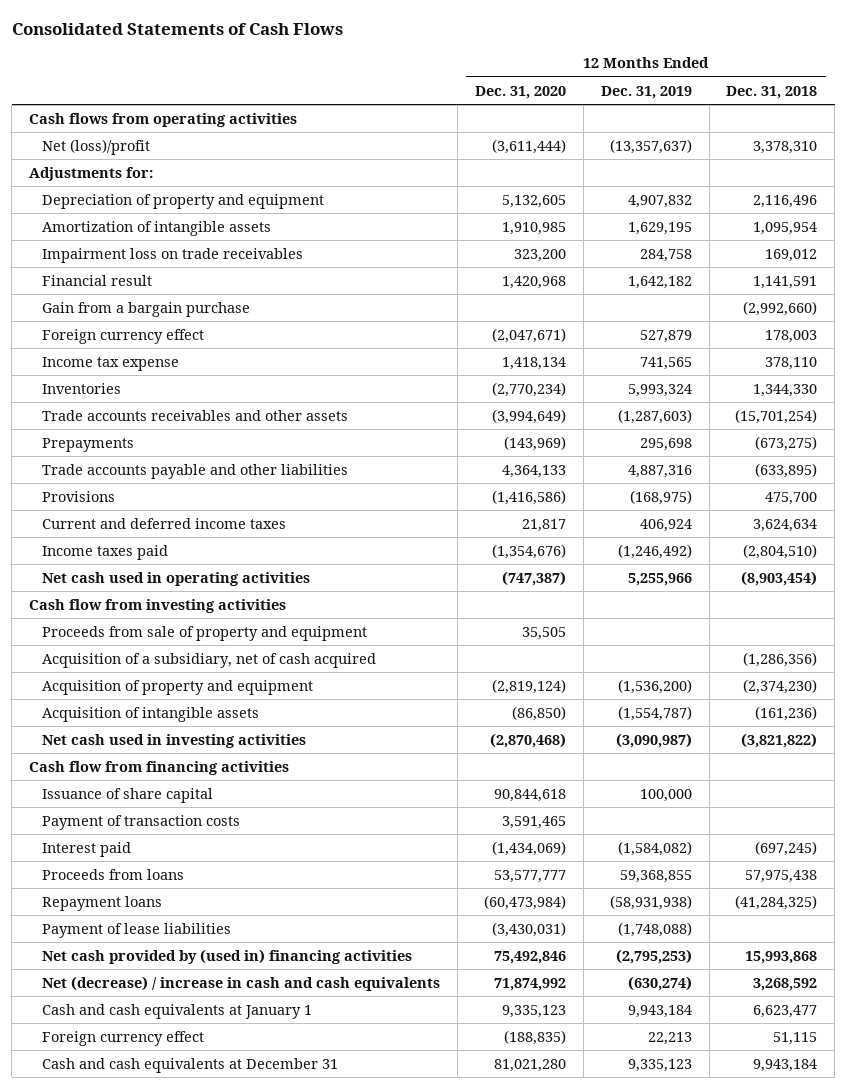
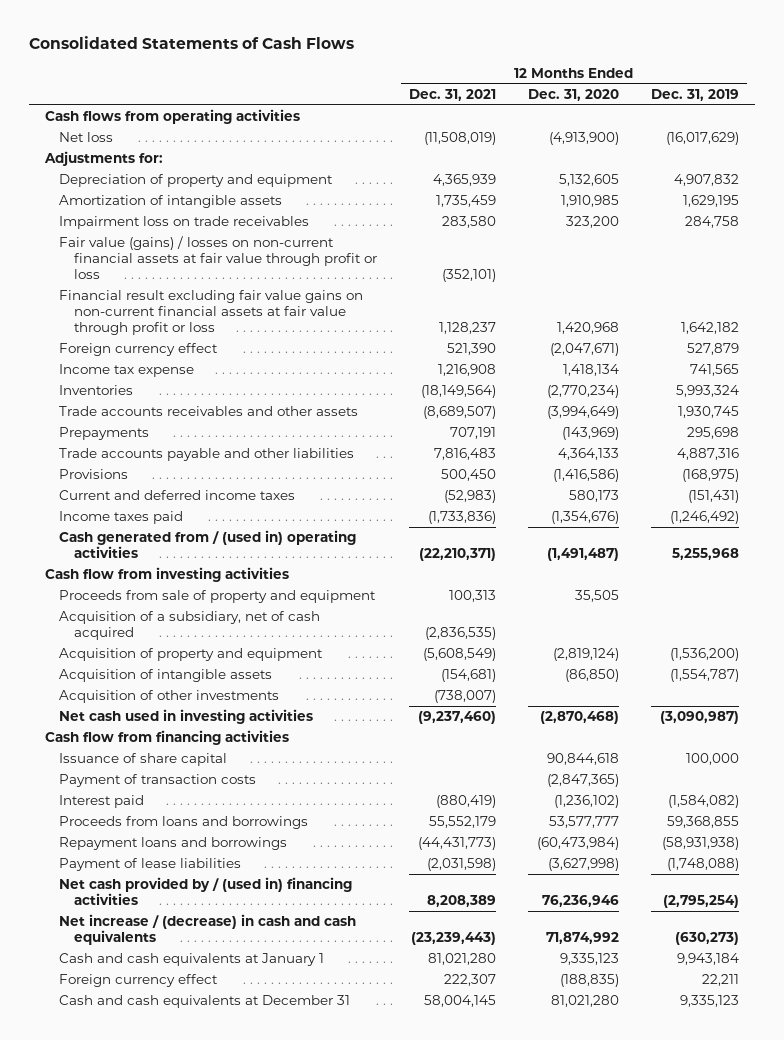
- | 12 Months Ended Dec. 31, 2020 | 12 Months Ended Dec. 31, 2019 | 12 Months Ended Dec. 31, 2018
+ | 12 Months Ended Dec. 31, 2021 | 12 Months Ended Dec. 31, 2020 | 12 Months Ended Dec. 31, 2019
- Net (loss)/profit | (3,611,444) | (13,357,637) | 3,378,310
+ Net loss | (11,508,019) | (4,913,900) | (16,017,629)
- Financial result | 1,420,968 | 1,642,182 | 1,141,591
- Gain from a bargain purchase | | | (2,992,660)
+ Fair value (gains) / losses on non-current financial assets at fair value through profit or loss | (352,101) | |
+ Financial result excluding fair value gains on non-current financial assets at fair value through profit or loss | 1,128,237 | 1,420,968 | 1,642,182
- Trade accounts receivables and other assets | (3,994,649) | (1,287,603) | (15,701,254)
+ Trade accounts receivables and other assets | (8,689,507) | (3,994,649) | 1,930,745
- Current and deferred income taxes | 21,817 | 406,924 | 3,624,634
+ Current and deferred income taxes | (52,983) | 580,173 | (151,431)
- Net cash used in operating activities | (747,387) | 5,255,966 | (8,903,454)
+ Cash generated from / (used in) operating activities | (22,210,371) | (1,491,487) | 5,255,968
+ Acquisition of other investments | (738,007) | |
- Payment of transaction costs | 3,591,465 | |
- Interest paid | (1,434,069) | (1,584,082) | (697,245)
- Proceeds from loans | 53,577,777 | 59,368,855 | 57,975,438
- Repayment loans | (60,473,984) | (58,931,938) | (41,284,325)
- Payment of lease liabilities | (3,430,031) | (1,748,088) |
- Net cash provided by (used in) financing activities | 75,492,846 | (2,795,253) | 15,993,868
- Net (decrease) / increase in cash and cash equivalents | 71,874,992 | (630,274) | 3,268,592
+ Payment of transaction costs | | (2,847,365) |
+ Interest paid | (880,419) | (1,236,102) | (1,584,082)
+ Proceeds from loans and borrowings | 55,552,179 | 53,577,777 | 59,368,855
+ Repayment loans and borrowings | (44,431,773) | (60,473,984) | (58,931,938)
+ Payment of lease liabilities | (2,031,598) | (3,627,998) | (1,748,088)
+ Net cash provided by / (used in) financing activities | 8,208,389 | 76,236,946 | (2,795,254)
+ Net increase / (decrease) in cash and cash equivalents | (23,239,443) | 71,874,992 | (630,273)
- Foreign currency effect | (188,835) | 22,213 | 51,115
+ Foreign currency effect | 222,307 | (188,835) | 22,211

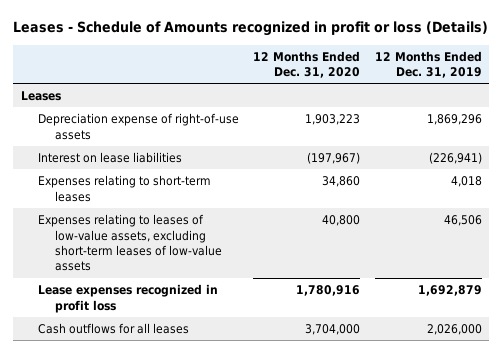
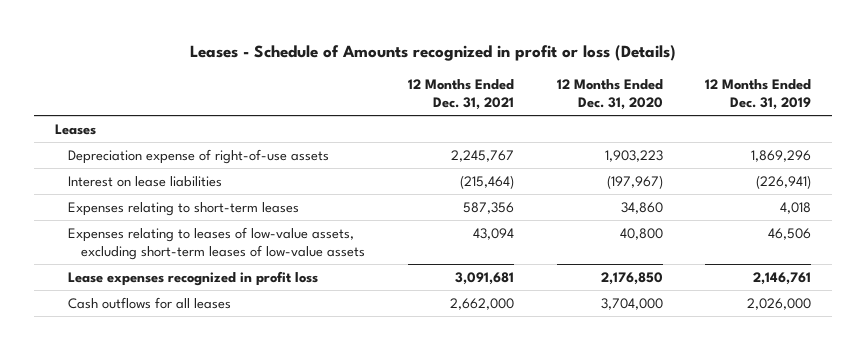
- | 12 Months Ended Dec. 31, 2020 | 12 Months Ended Dec. 31, 2019
+ | 12 Months Ended Dec. 31, 2021 | 12 Months Ended Dec. 31, 2020 | 12 Months Ended Dec. 31, 2019
- Lease expenses recognized in profit loss | 1,780,916 | 1,692,879
+ Lease expenses recognized in profit loss | 3,091,681 | 2,176,850 | 2,146,761

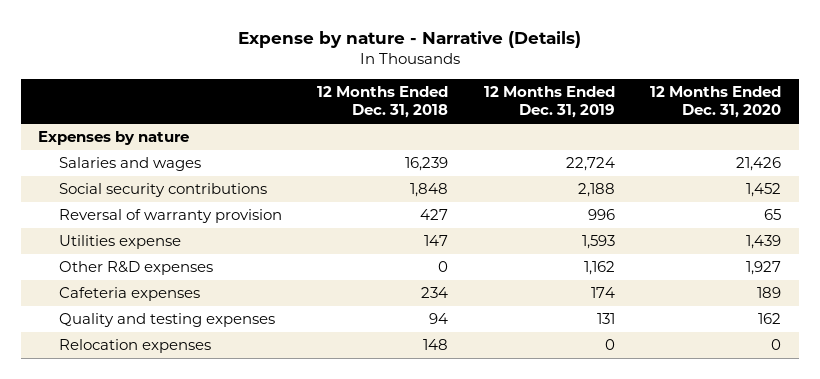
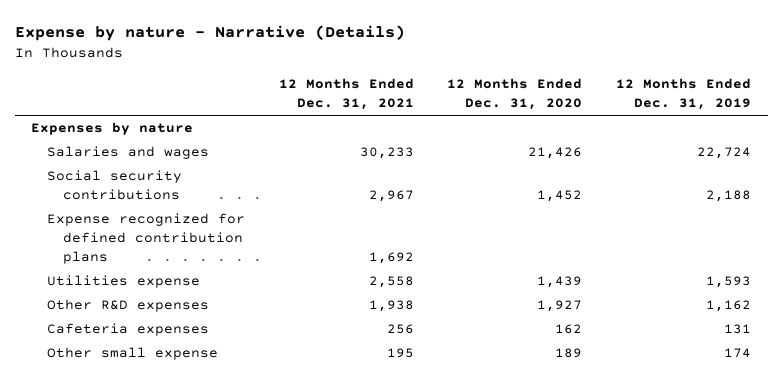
- | 12 Months Ended Dec. 31, 2018 | 12 Months Ended Dec. 31, 2019 | 12 Months Ended Dec. 31, 2020
+ | 12 Months Ended Dec. 31, 2021 | 12 Months Ended Dec. 31, 2020 | 12 Months Ended Dec. 31, 2019
- Reversal of warranty provision | 427 | 996 | 65
+ Expense recognized for defined contribution plans | 1,692 | |
- Cafeteria expenses | 234 | 174 | 189
- Quality and testing expenses | 94 | 131 | 162
- Relocation expenses | 148 | 0 | 0
+ Cafeteria expenses | 256 | 162 | 131
+ Other small expense | 195 | 189 | 174

